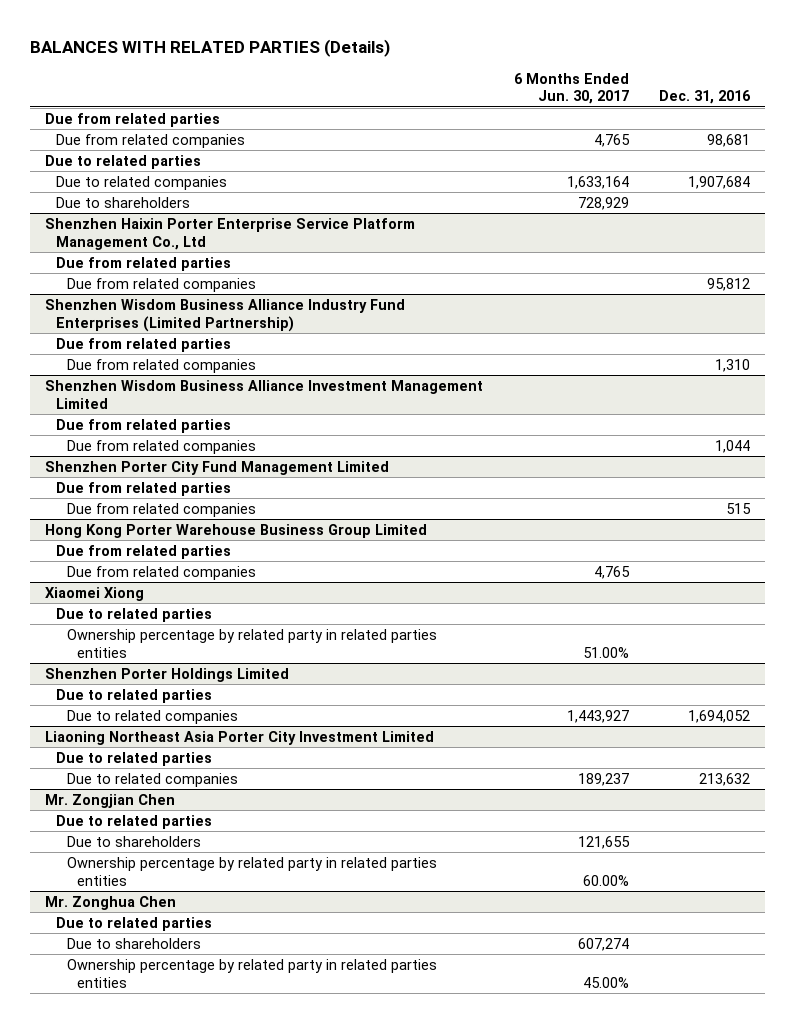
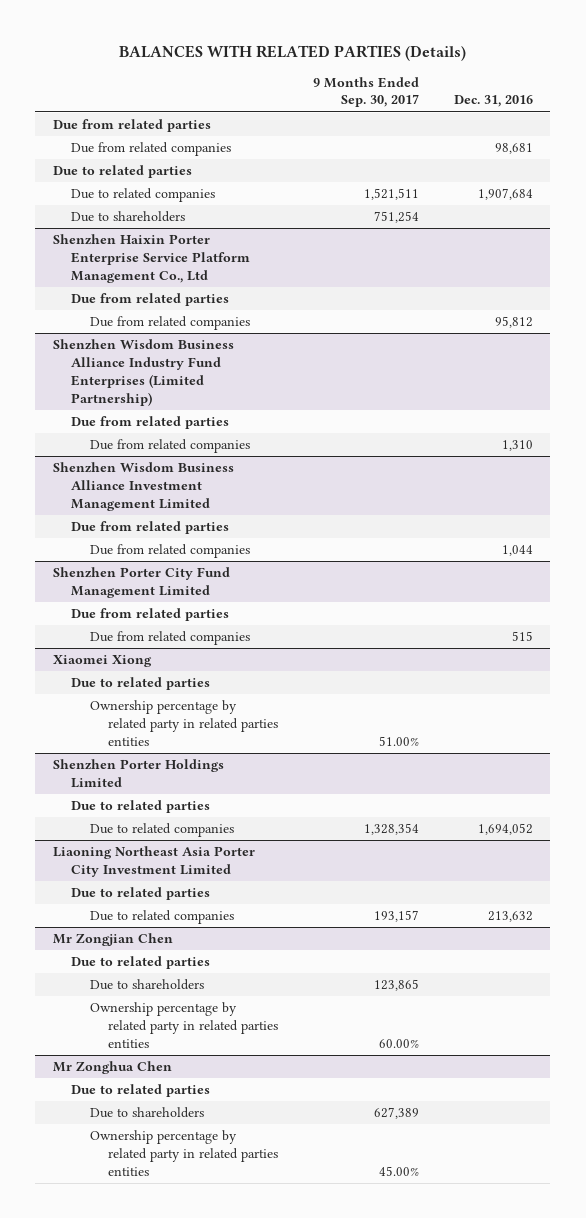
- | 6 Months Ended Jun. 30, 2017 | Dec. 31, 2016
+ | 9 Months Ended Sep. 30, 2017 | Dec. 31, 2016
- Hong Kong Porter Warehouse Business Group Limited
- Due from related parties
- Due from related companies | 4,765 |
- Mr. Zongjian Chen
+ Mr Zongjian Chen
- Mr. Zonghua Chen
+ Mr Zonghua Chen

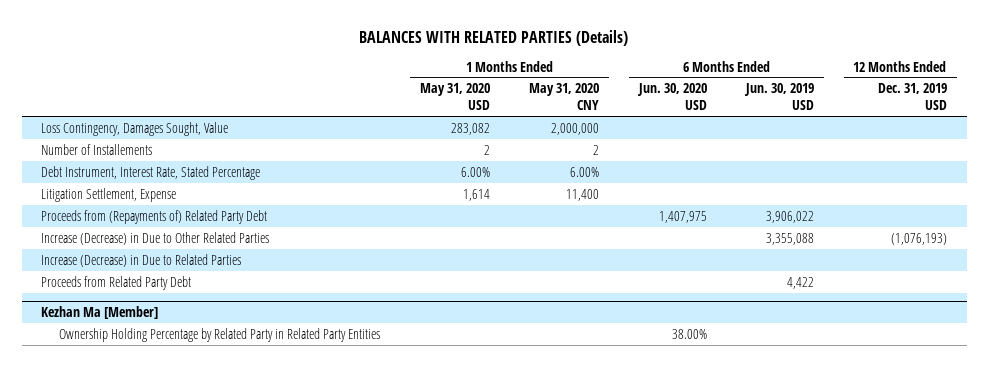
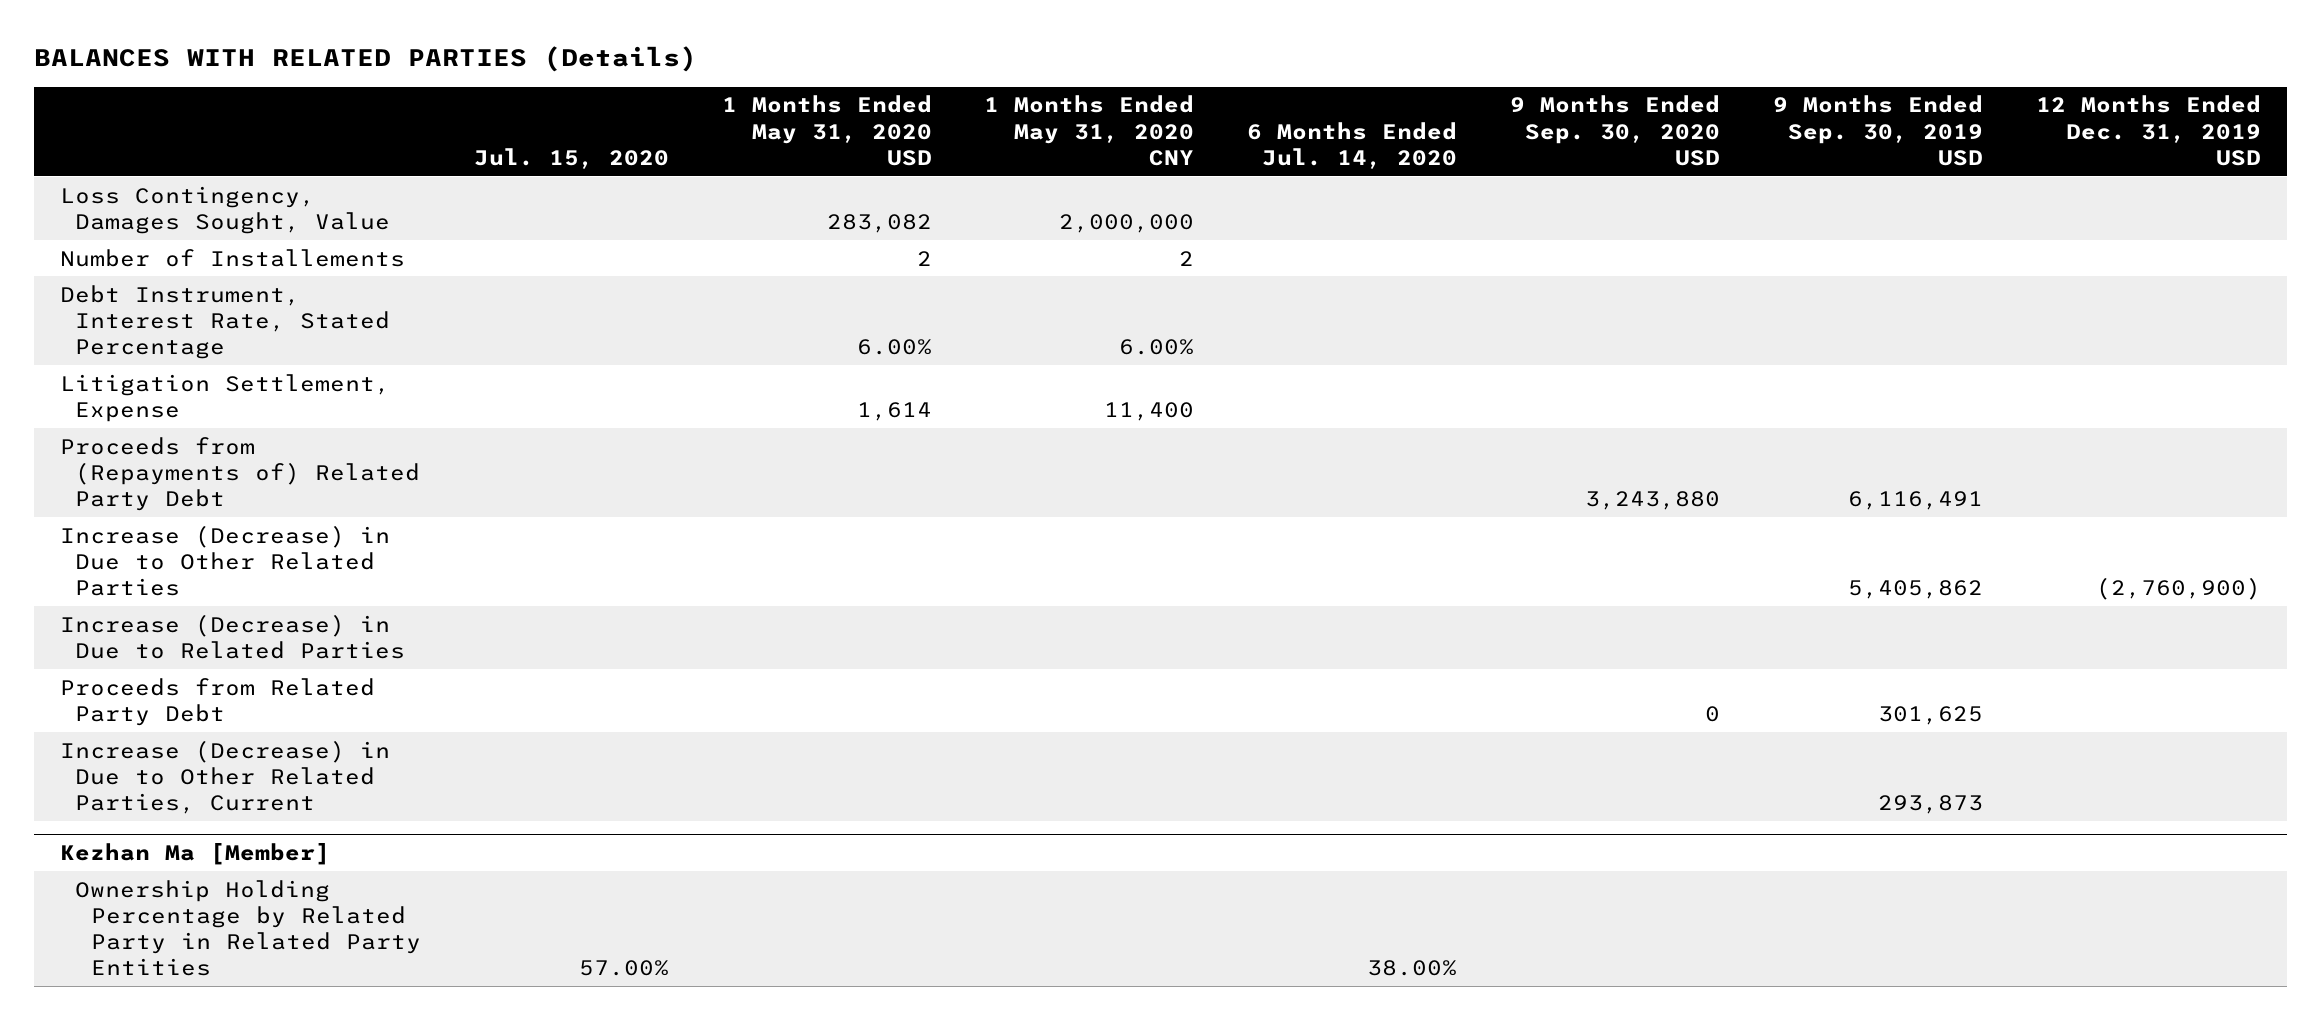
- | 1 Months Ended May 31, 2020 USD | 1 Months Ended May 31, 2020 CNY | 6 Months Ended Jun. 30, 2020 USD | 6 Months Ended Jun. 30, 2019 USD | 12 Months Ended Dec. 31, 2019 USD
+ | Jul. 15, 2020 | 1 Months Ended May 31, 2020 USD | 1 Months Ended May 31, 2020 CNY | 6 Months Ended Jul. 14, 2020 | 9 Months Ended Sep. 30, 2020 USD | 9 Months Ended Sep. 30, 2019 USD | 12 Months Ended Dec. 31, 2019 USD
- Increase (Decrease) in Due to Other Related Parties | | | | 3,355,088 | (1,076,193)
+ Increase (Decrease) in Due to Other Related Parties | | | | | | 5,405,862 | (2,760,900)
+ Increase (Decrease) in Due to Other Related Parties, Current | | | | | | 293,873 |

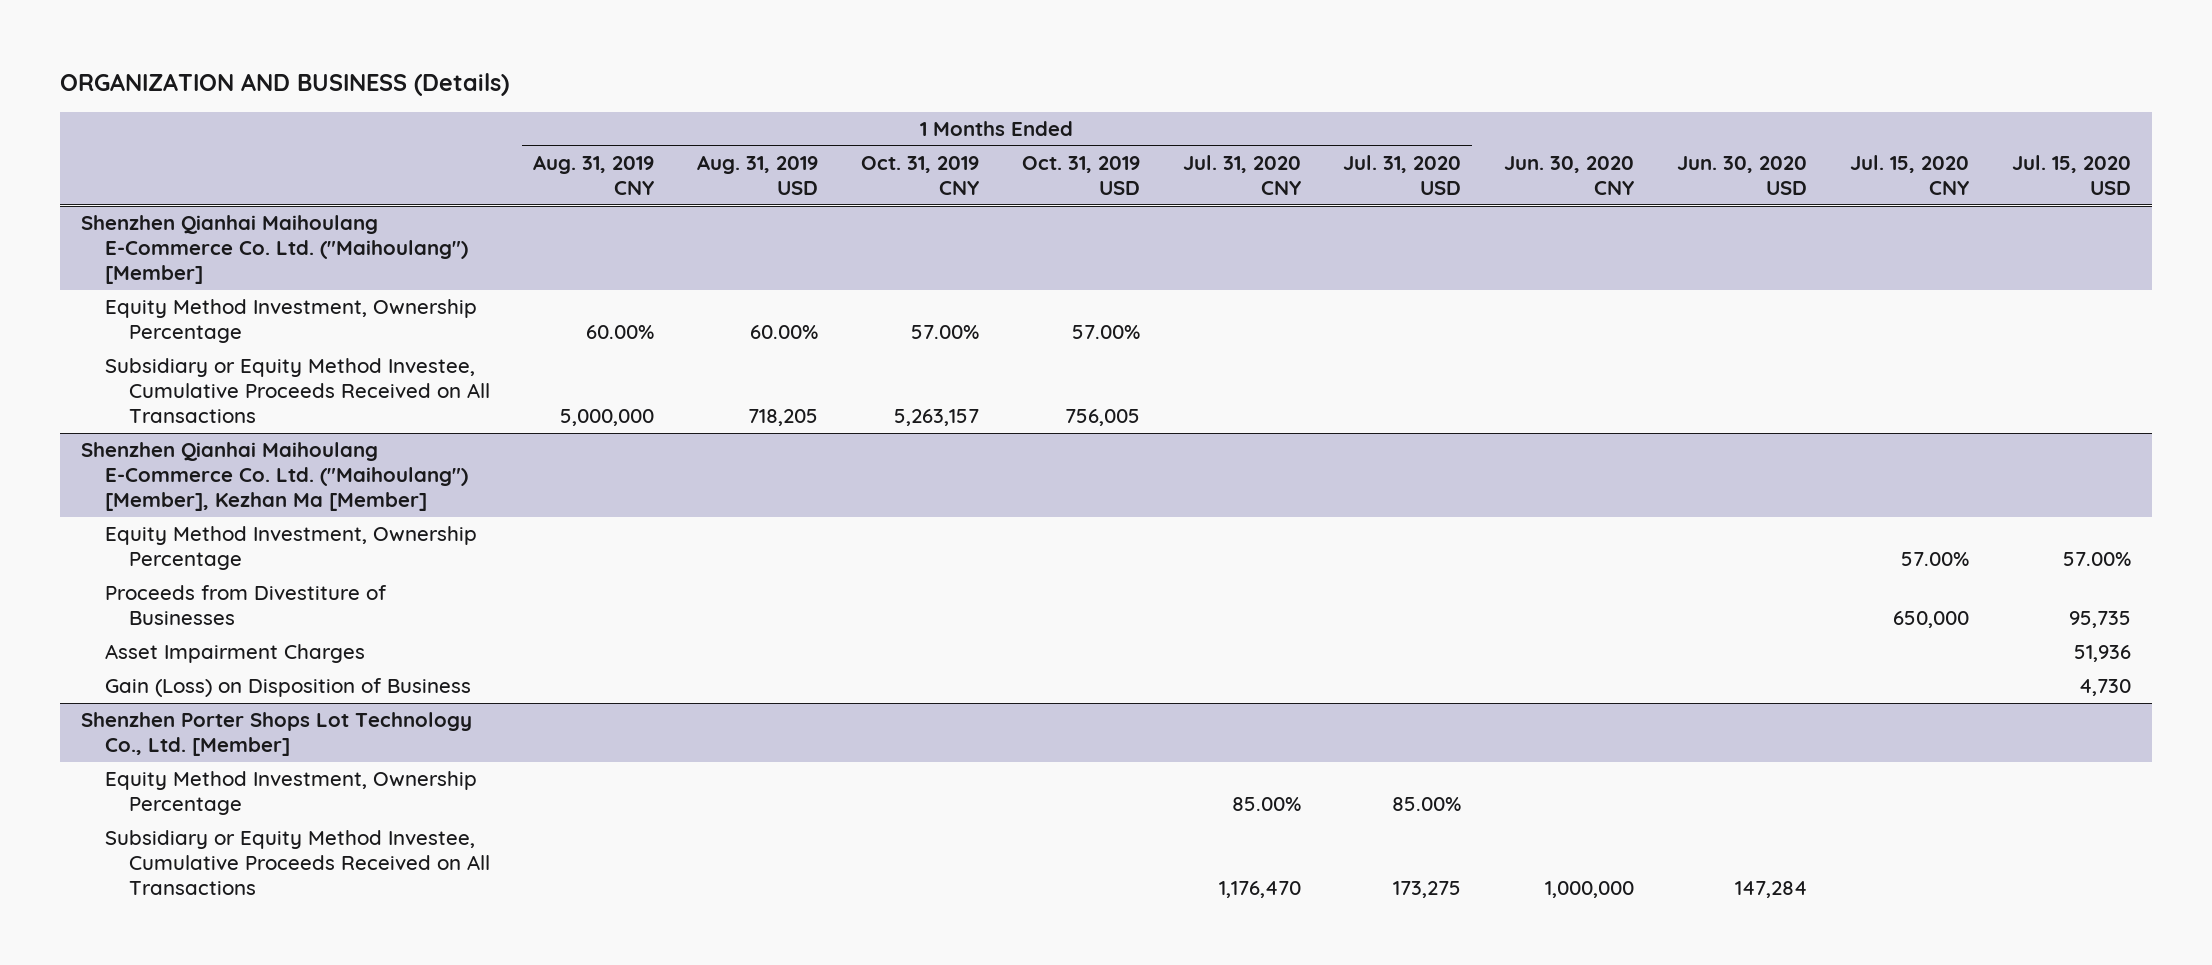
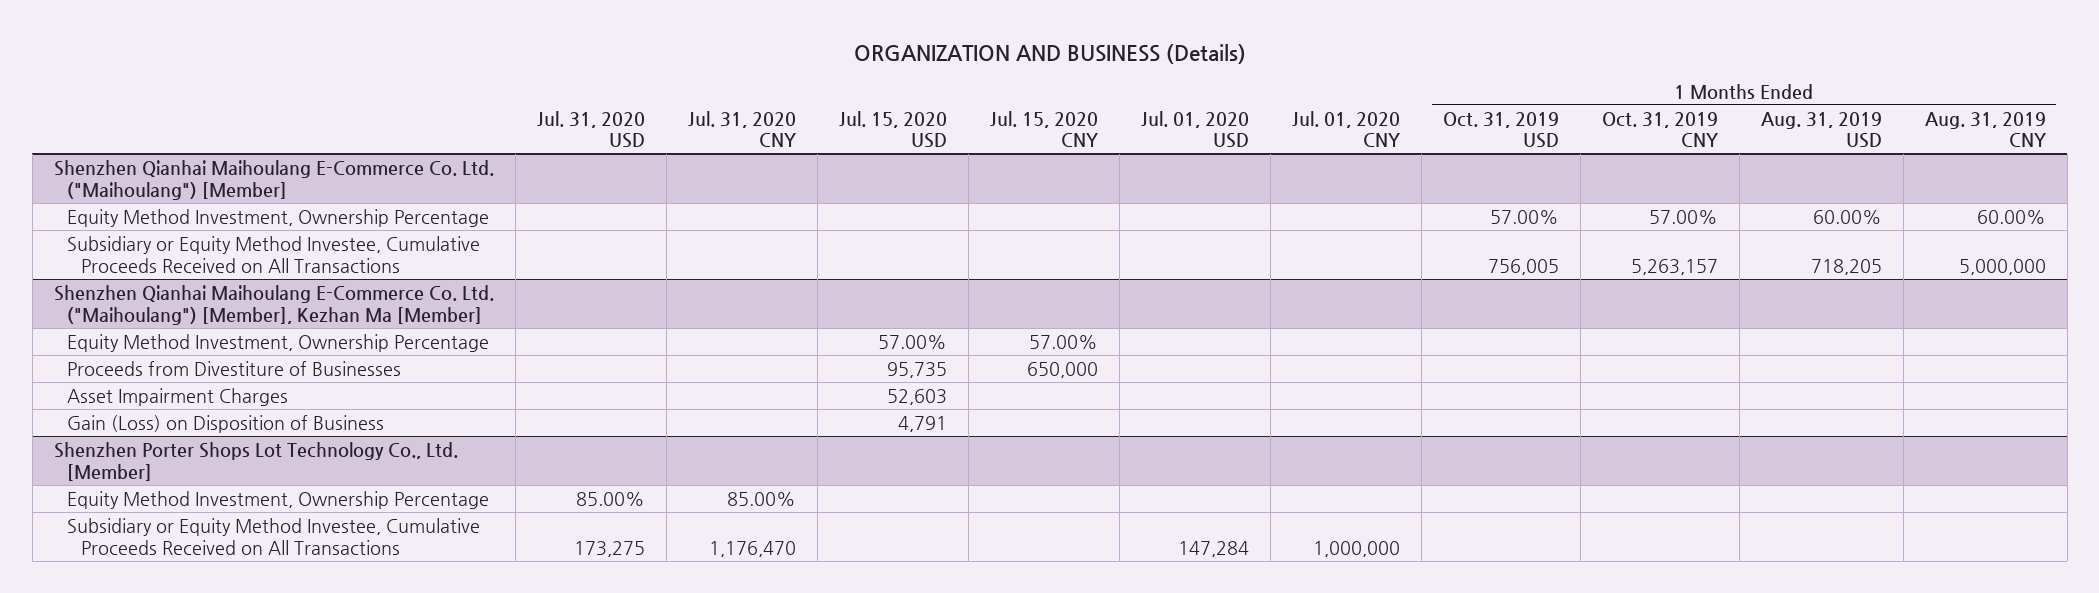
- | 1 Months Ended Aug. 31, 2019 CNY | 1 Months Ended Aug. 31, 2019 USD | 1 Months Ended Oct. 31, 2019 CNY | 1 Months Ended Oct. 31, 2019 USD | 1 Months Ended Jul. 31, 2020 CNY | 1 Months Ended Jul. 31, 2020 USD | Jun. 30, 2020 CNY | Jun. 30, 2020 USD | Jul. 15, 2020 CNY | Jul. 15, 2020 USD
+ | Jul. 31, 2020 USD | Jul. 31, 2020 CNY | Jul. 15, 2020 USD | Jul. 15, 2020 CNY | Jul. 01, 2020 USD | Jul. 01, 2020 CNY | 1 Months Ended Oct. 31, 2019 USD | 1 Months Ended Oct. 31, 2019 CNY | 1 Months Ended Aug. 31, 2019 USD | 1 Months Ended Aug. 31, 2019 CNY
@ Shenzhen Qianhai Maihoulang E-Commerce Co. Ltd. ("Maihoulang") [Member], Kezhan Ma [Member]
- Asset Impairment Charges | | | | | | | | | | 51,936
- Gain (Loss) on Disposition of Business | | | | | | | | | | 4,730
+ Asset Impairment Charges | | | 52,603 | | | | | | |
+ Gain (Loss) on Disposition of Business | | | 4,791 | | | | | | |

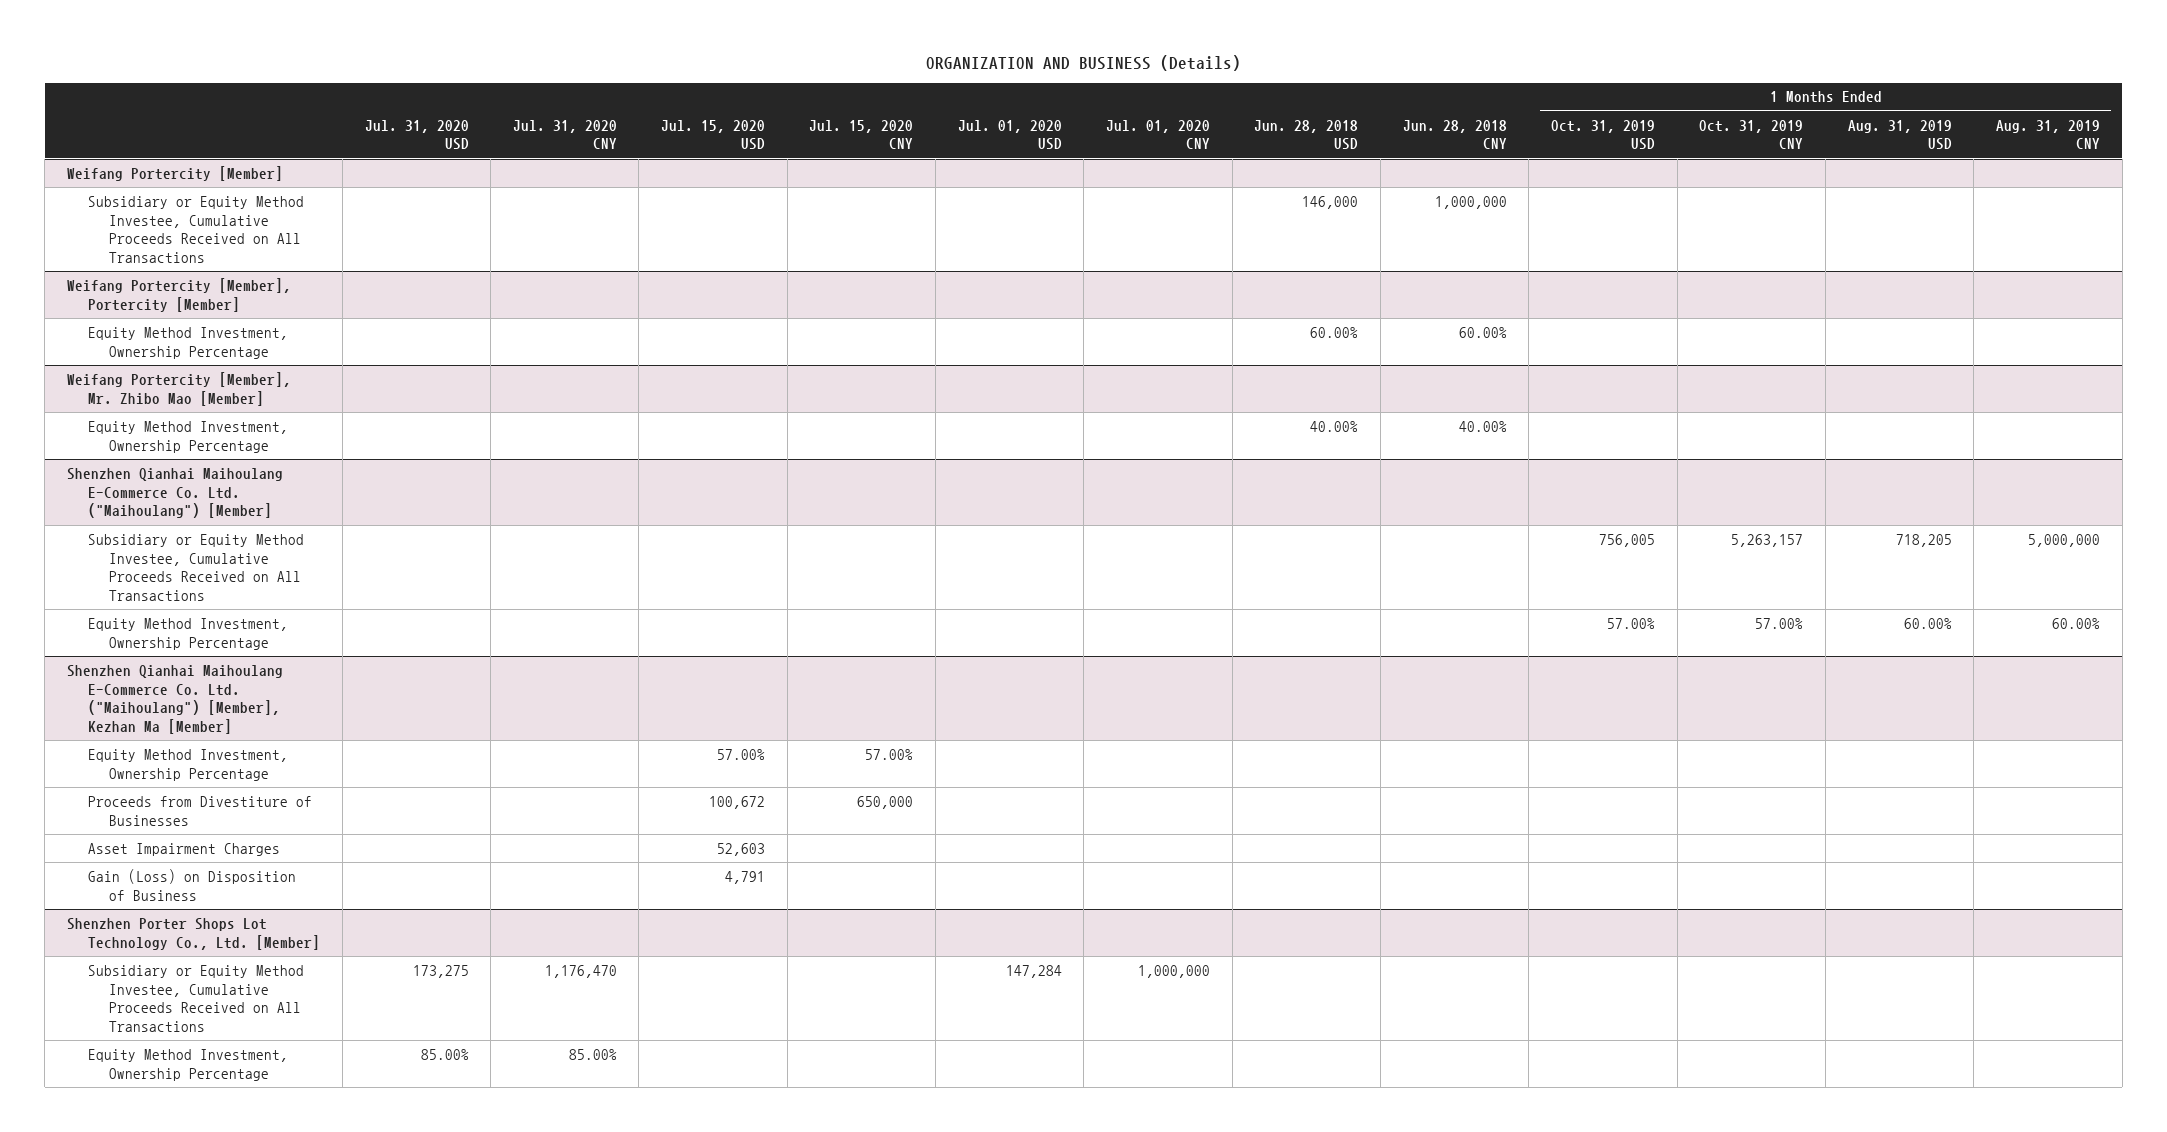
- | Jul. 31, 2020 USD | Jul. 31, 2020 CNY | Jul. 15, 2020 USD | Jul. 15, 2020 CNY | Jul. 01, 2020 USD | Jul. 01, 2020 CNY | 1 Months Ended Oct. 31, 2019 USD | 1 Months Ended Oct. 31, 2019 CNY | 1 Months Ended Aug. 31, 2019 USD | 1 Months Ended Aug. 31, 2019 CNY
+ | Jul. 31, 2020 USD | Jul. 31, 2020 CNY | Jul. 15, 2020 USD | Jul. 15, 2020 CNY | Jul. 01, 2020 USD | Jul. 01, 2020 CNY | Jun. 28, 2018 USD | Jun. 28, 2018 CNY | 1 Months Ended Oct. 31, 2019 USD | 1 Months Ended Oct. 31, 2019 CNY | 1 Months Ended Aug. 31, 2019 USD | 1 Months Ended Aug. 31, 2019 CNY
+ Weifang Portercity [Member]
+ Subsidiary or Equity Method Investee, Cumulative Proceeds Received on All Transactions | | | | | | | 146,000 | 1,000,000 | | | |
+ Weifang Portercity [Member], Portercity [Member]
+ Equity Method Investment, Ownership Percentage | | | | | | | 60.00% | 60.00% | | | |
+ Weifang Portercity [Member], Mr. Zhibo Mao [Member]
+ Equity Method Investment, Ownership Percentage | | | | | | | 40.00% | 40.00% | | | |
@ Shenzhen Qianhai Maihoulang E-Commerce Co. Ltd. ("Maihoulang") [Member]
moved down: Equity Method Investment, Ownership Percentage | | | | | | | | | 57.00% | 57.00% | 60.00% | 60.00%
@ Shenzhen Qianhai Maihoulang E-Commerce Co. Ltd. ("Maihoulang") [Member], Kezhan Ma [Member]
- Proceeds from Divestiture of Businesses | | | 95,735 | 650,000 | | | | | |
+ Proceeds from Divestiture of Businesses | | | 100,672 | 650,000 | | | | | | | |
@ Shenzhen Porter Shops Lot Technology Co., Ltd. [Member]
moved down: Equity Method Investment, Ownership Percentage | 85.00% | 85.00% | | | | | | | | | |

